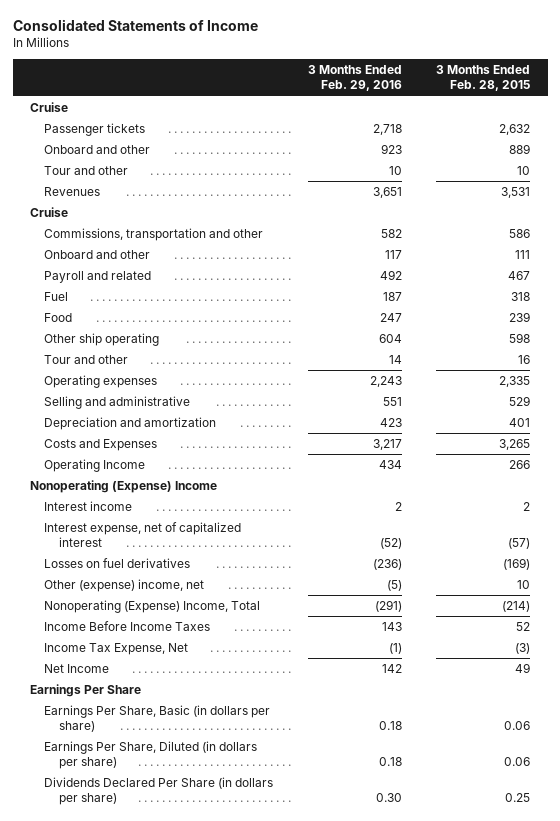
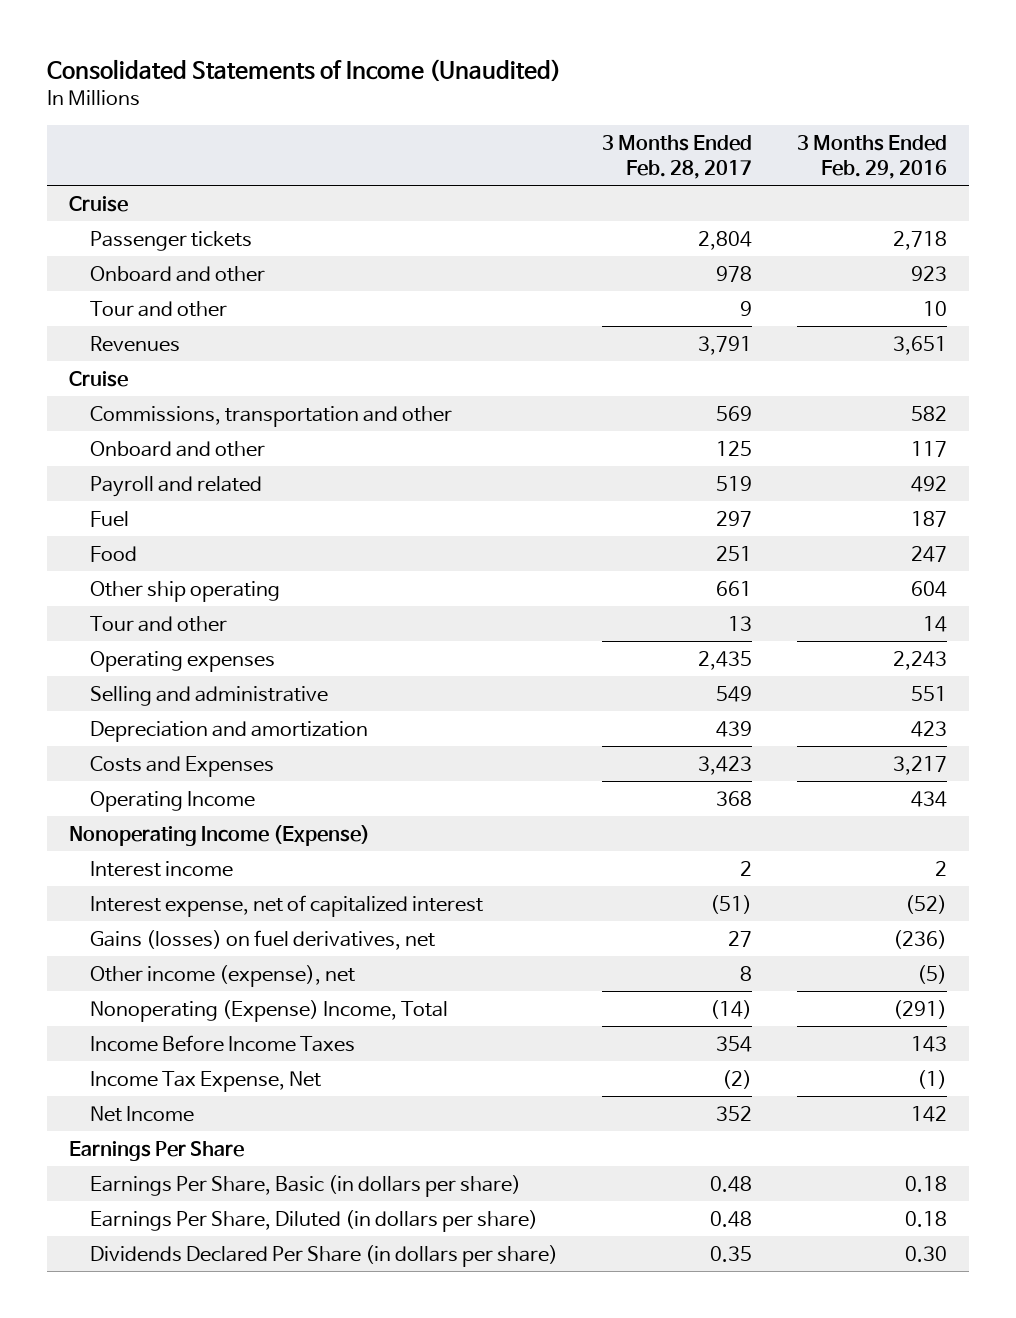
- Consolidated Statements of Income
+ Consolidated Statements of Income (Unaudited)
- | 3 Months Ended Feb. 29, 2016 | 3 Months Ended Feb. 28, 2015
+ | 3 Months Ended Feb. 28, 2017 | 3 Months Ended Feb. 29, 2016
- Nonoperating (Expense) Income
+ Nonoperating Income (Expense)
- Losses on fuel derivatives | (236) | (169)
- Other (expense) income, net | (5) | 10
+ Gains (losses) on fuel derivatives, net | 27 | (236)
+ Other income (expense), net | 8 | (5)

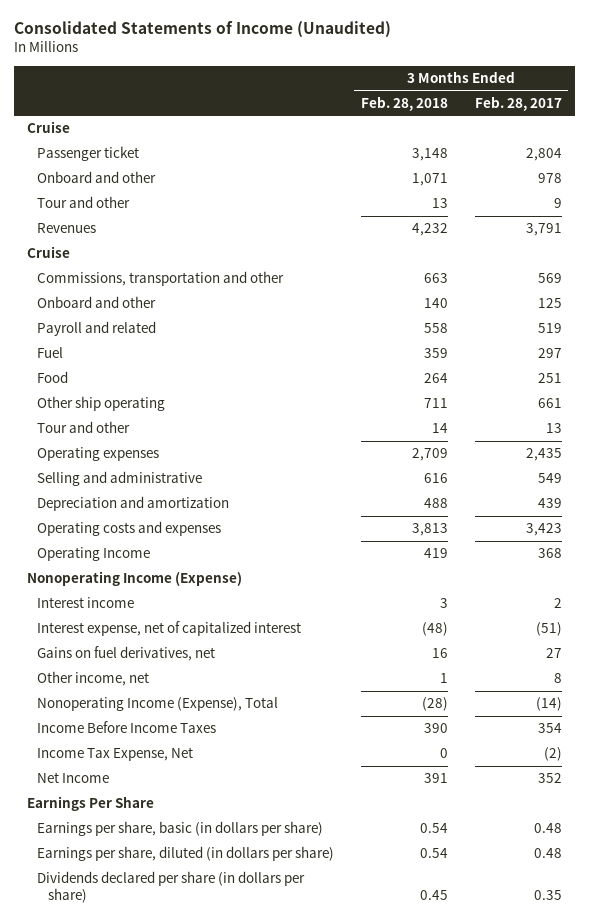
- | 3 Months Ended Feb. 28, 2017 | 3 Months Ended Feb. 29, 2016
+ | 3 Months Ended Feb. 28, 2018 | 3 Months Ended Feb. 28, 2017
- Passenger tickets | 2,804 | 2,718
+ Passenger ticket | 3,148 | 2,804
- Costs and Expenses | 3,423 | 3,217
+ Operating costs and expenses | 3,813 | 3,423
- Gains (losses) on fuel derivatives, net | 27 | (236)
- Other income (expense), net | 8 | (5)
- Nonoperating (Expense) Income, Total | (14) | (291)
+ Gains on fuel derivatives, net | 16 | 27
+ Other income, net | 1 | 8
+ Nonoperating Income (Expense), Total | (28) | (14)
- Earnings Per Share, Basic (in dollars per share) | 0.48 | 0.18
- Earnings Per Share, Diluted (in dollars per share) | 0.48 | 0.18
- Dividends Declared Per Share (in dollars per share) | 0.35 | 0.30
+ Earnings per share, basic (in dollars per share) | 0.54 | 0.48
+ Earnings per share, diluted (in dollars per share) | 0.54 | 0.48
+ Dividends declared per share (in dollars per share) | 0.45 | 0.35

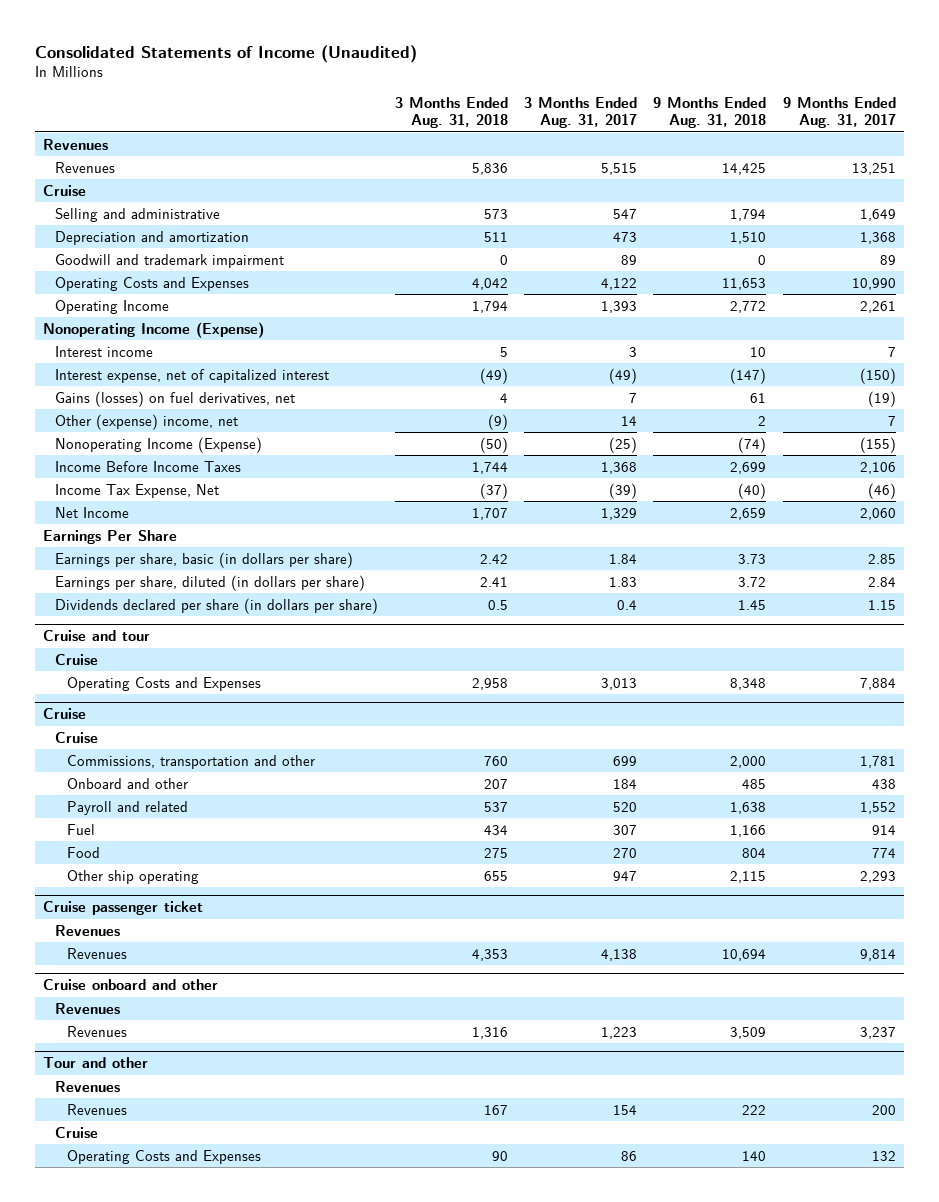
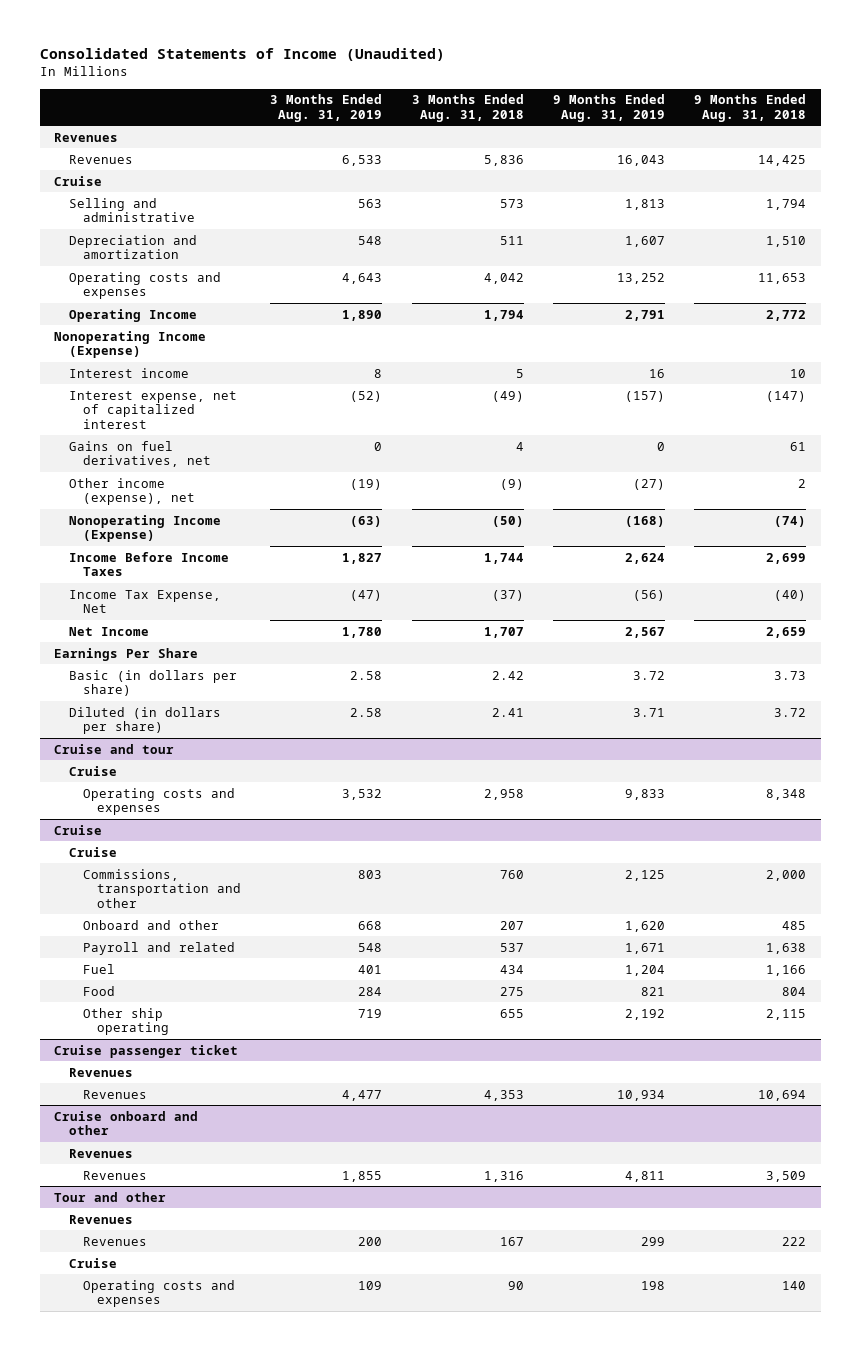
- | 3 Months Ended Aug. 31, 2018 | 3 Months Ended Aug. 31, 2017 | 9 Months Ended Aug. 31, 2018 | 9 Months Ended Aug. 31, 2017
+ | 3 Months Ended Aug. 31, 2019 | 3 Months Ended Aug. 31, 2018 | 9 Months Ended Aug. 31, 2019 | 9 Months Ended Aug. 31, 2018
- Goodwill and trademark impairment | 0 | 89 | 0 | 89
- Operating Costs and Expenses | 4,042 | 4,122 | 11,653 | 10,990
+ Operating costs and expenses | 4,643 | 4,042 | 13,252 | 11,653
- Gains (losses) on fuel derivatives, net | 4 | 7 | 61 | (19)
- Other (expense) income, net | (9) | 14 | 2 | 7
+ Gains on fuel derivatives, net | 0 | 4 | 0 | 61
+ Other income (expense), net | (19) | (9) | (27) | 2
- Earnings per share, basic (in dollars per share) | 2.42 | 1.84 | 3.73 | 2.85
- Earnings per share, diluted (in dollars per share) | 2.41 | 1.83 | 3.72 | 2.84
- Dividends declared per share (in dollars per share) | 0.5 | 0.4 | 1.45 | 1.15
+ Basic (in dollars per share) | 2.58 | 2.42 | 3.72 | 3.73
+ Diluted (in dollars per share) | 2.58 | 2.41 | 3.71 | 3.72
@ Cruise and tour
- Operating Costs and Expenses | 2,958 | 3,013 | 8,348 | 7,884
+ Operating costs and expenses | 3,532 | 2,958 | 9,833 | 8,348
@ Tour and other
- Operating Costs and Expenses | 90 | 86 | 140 | 132
+ Operating costs and expenses | 109 | 90 | 198 | 140

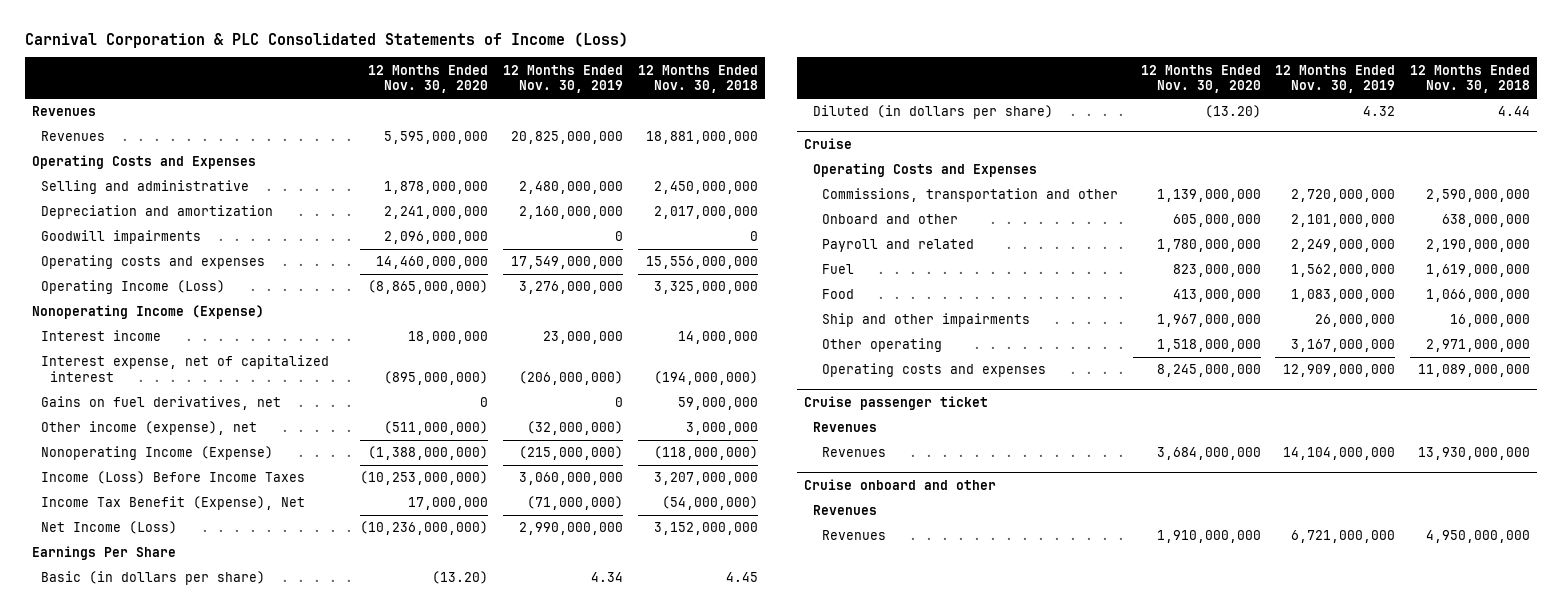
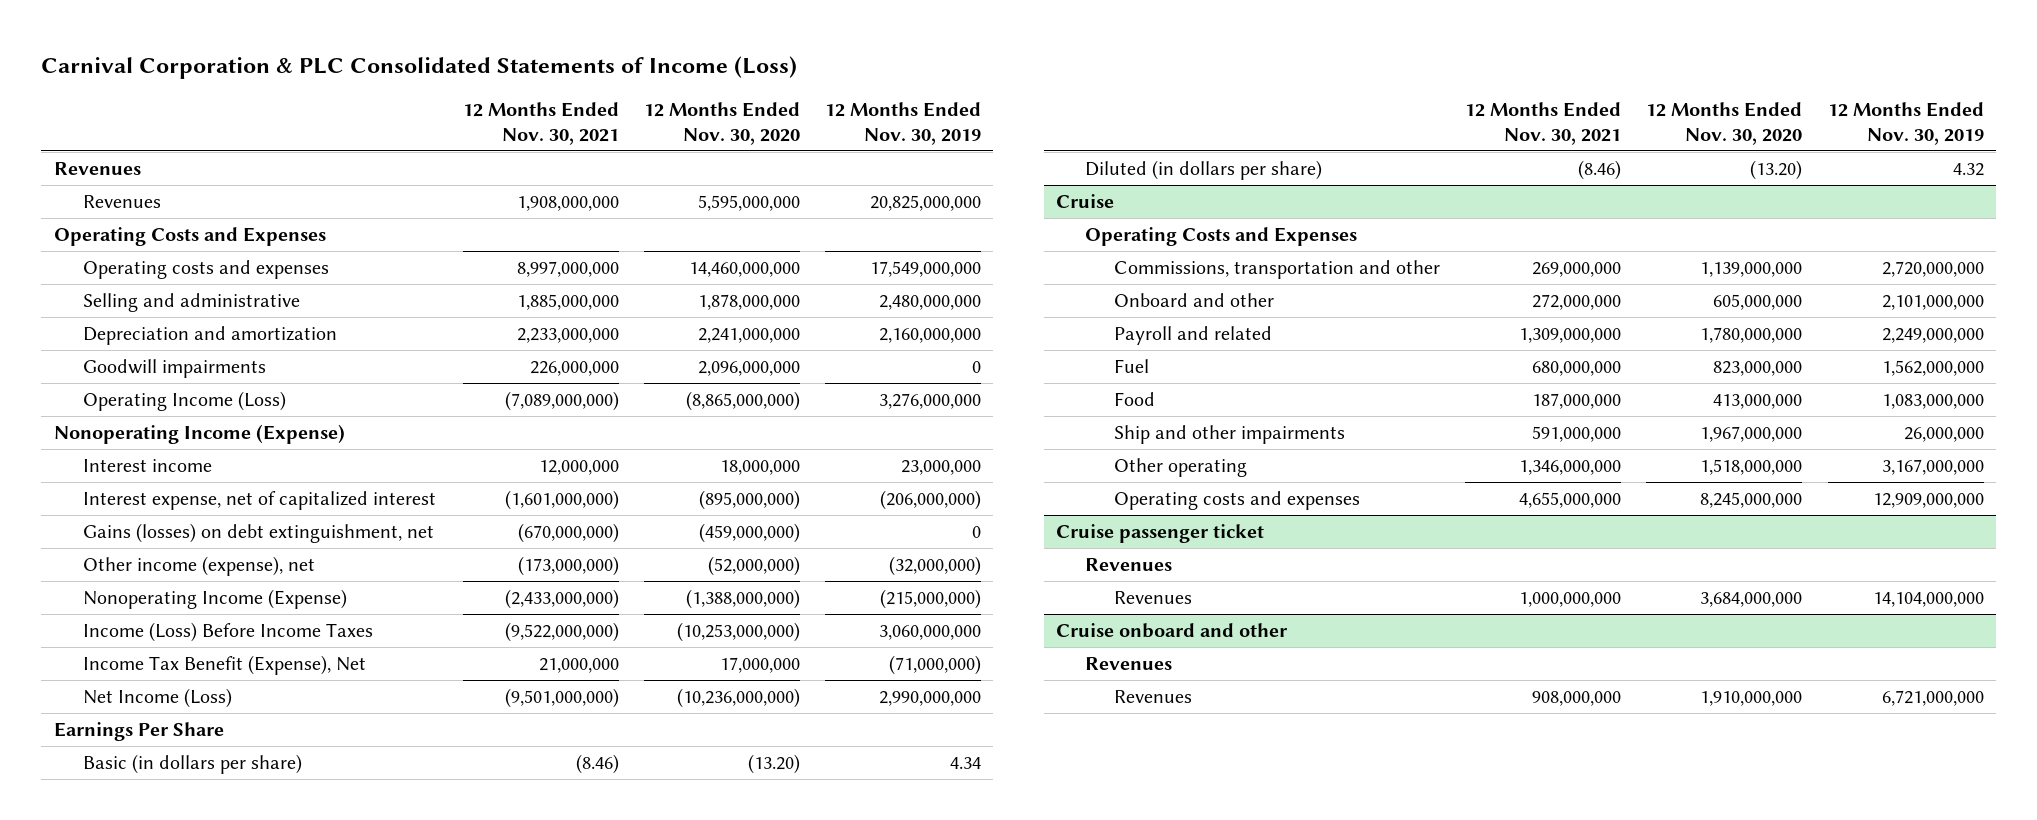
- | 12 Months Ended Nov. 30, 2020 | 12 Months Ended Nov. 30, 2019 | 12 Months Ended Nov. 30, 2018
+ | 12 Months Ended Nov. 30, 2021 | 12 Months Ended Nov. 30, 2020 | 12 Months Ended Nov. 30, 2019
moved up: Operating costs and expenses | 8,997,000,000 | 14,460,000,000 | 17,549,000,000
- Gains on fuel derivatives, net | 0 | 0 | 59,000,000
- Other income (expense), net | (511,000,000) | (32,000,000) | 3,000,000
+ Gains (losses) on debt extinguishment, net | (670,000,000) | (459,000,000) | 0
+ Other income (expense), net | (173,000,000) | (52,000,000) | (32,000,000)

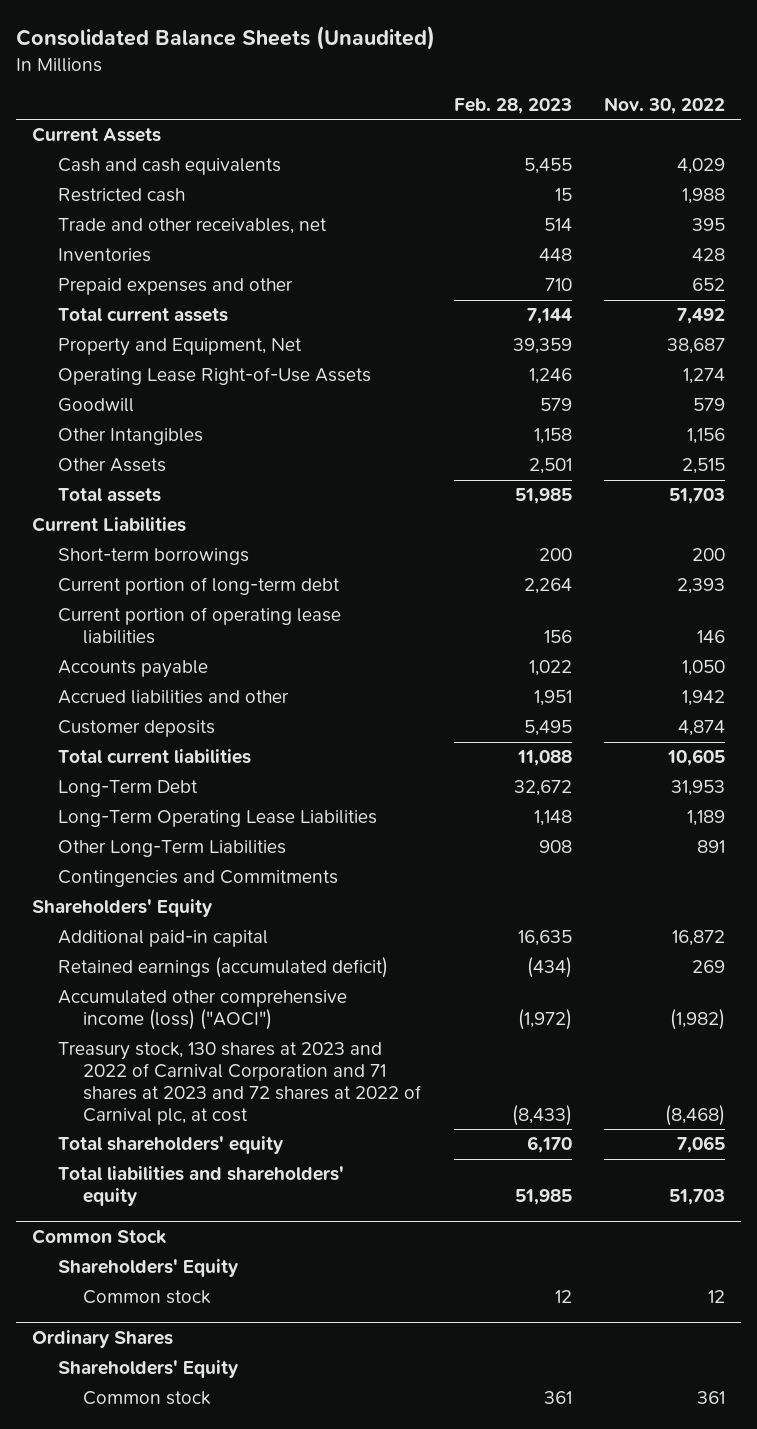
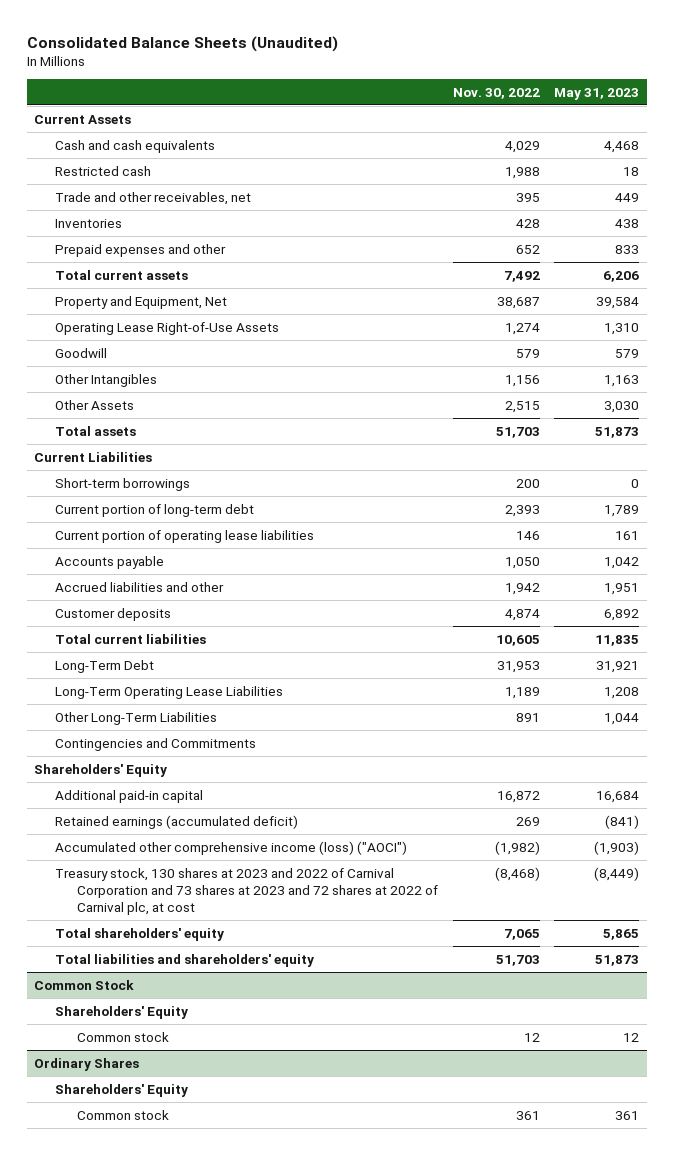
- | Feb. 28, 2023 | Nov. 30, 2022
+ | Nov. 30, 2022 | May 31, 2023
- Treasury stock, 130 shares at 2023 and 2022 of Carnival Corporation and 71 shares at 2023 and 72 shares at 2022 of Carnival plc, at cost | (8,433) | (8,468)
+ Treasury stock, 130 shares at 2023 and 2022 of Carnival Corporation and 73 shares at 2023 and 72 shares at 2022 of Carnival plc, at cost | (8,468) | (8,449)

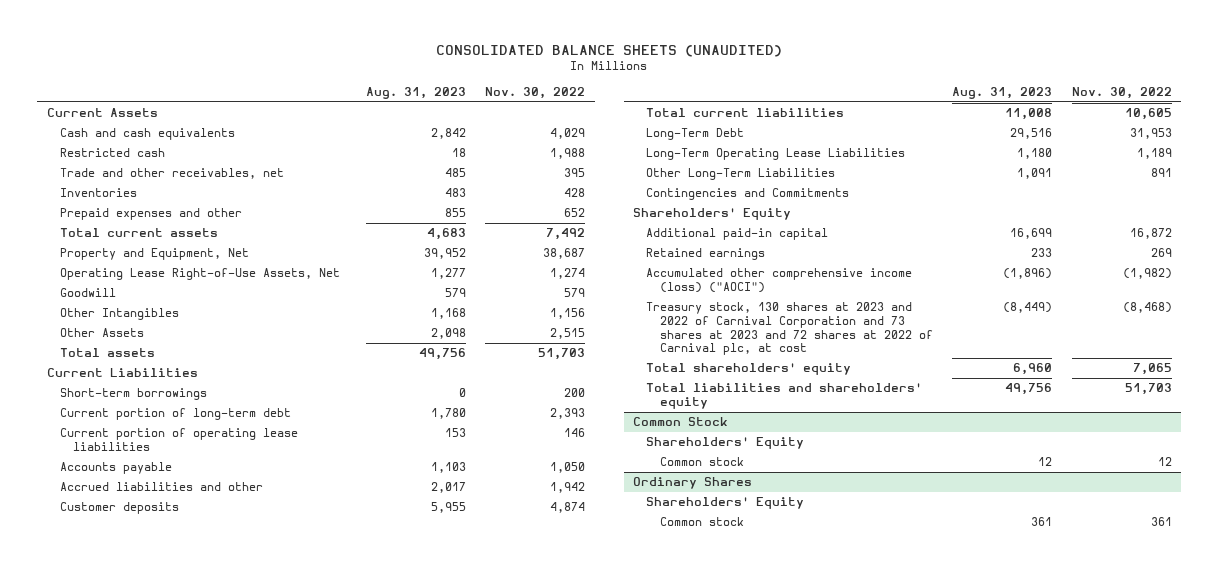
- Consolidated Balance Sheets (Unaudited)
+ CONSOLIDATED BALANCE SHEETS (UNAUDITED)
- | Nov. 30, 2022 | May 31, 2023
+ | Aug. 31, 2023 | Nov. 30, 2022
- Operating Lease Right-of-Use Assets | 1,274 | 1,310
+ Operating Lease Right-of-Use Assets, Net | 1,277 | 1,274
- Retained earnings (accumulated deficit) | 269 | (841)
+ Retained earnings | 233 | 269

